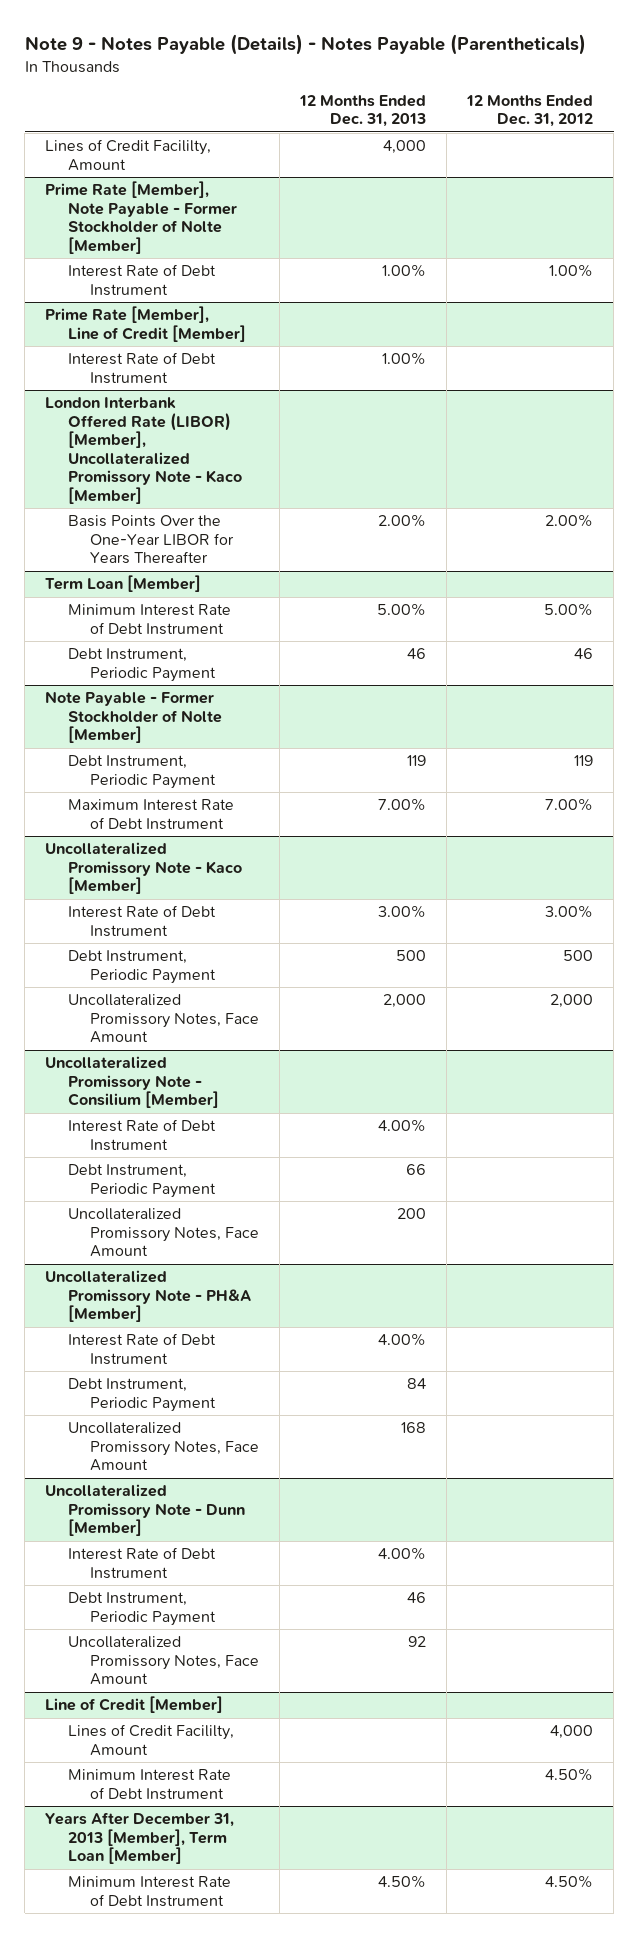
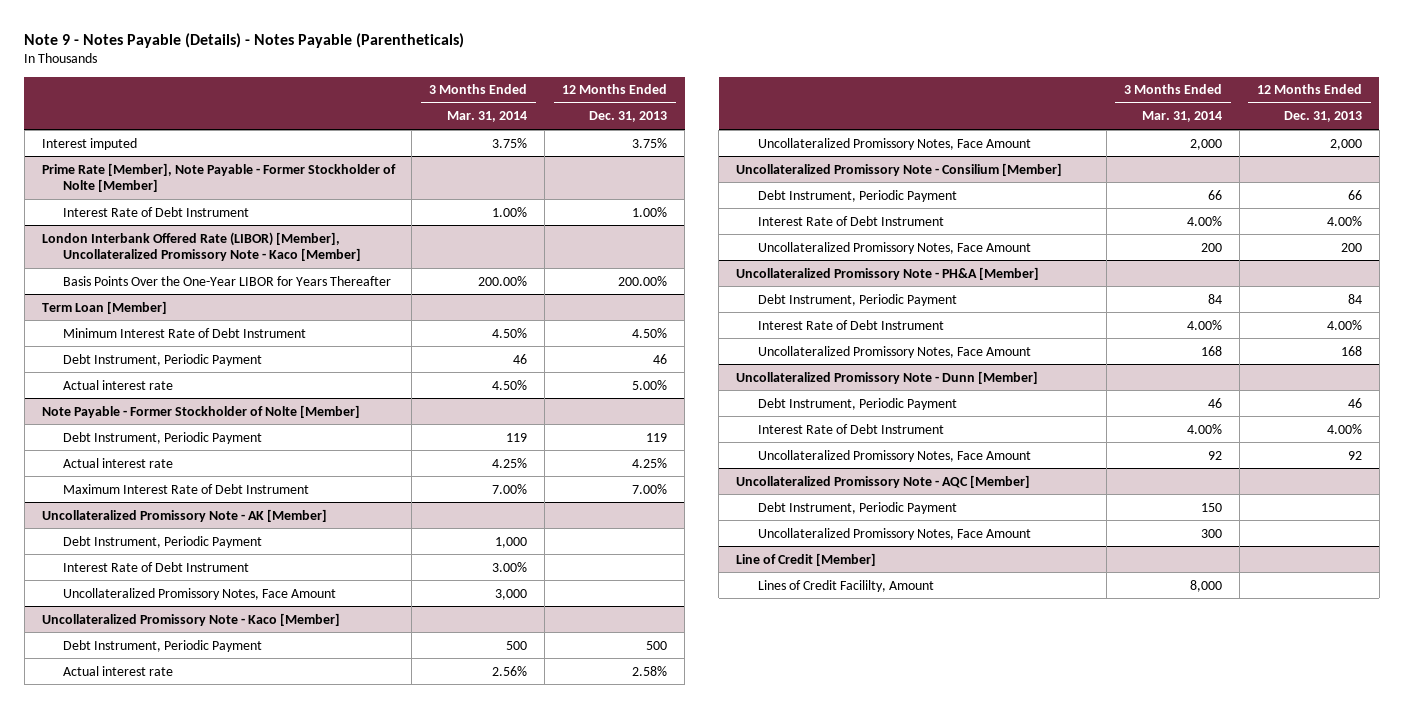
- | 12 Months Ended Dec. 31, 2013 | 12 Months Ended Dec. 31, 2012
+ | 3 Months Ended Mar. 31, 2014 | 12 Months Ended Dec. 31, 2013
- Lines of Credit Facililty, Amount | 4,000 |
+ Interest imputed | 3.75% | 3.75%
- Prime Rate [Member], Line of Credit [Member]
- Interest Rate of Debt Instrument | 1.00% |
@ London Interbank Offered Rate (LIBOR) [Member], Uncollateralized Promissory Note - Kaco [Member]
- Basis Points Over the One-Year LIBOR for Years Thereafter | 2.00% | 2.00%
+ Basis Points Over the One-Year LIBOR for Years Thereafter | 200.00% | 200.00%
@ Term Loan [Member]
- Minimum Interest Rate of Debt Instrument | 5.00% | 5.00%
+ Minimum Interest Rate of Debt Instrument | 4.50% | 4.50%
+ Actual interest rate | 4.50% | 5.00%
@ Note Payable - Former Stockholder of Nolte [Member]
+ Actual interest rate | 4.25% | 4.25%
+ Uncollateralized Promissory Note - AK [Member]
+ Debt Instrument, Periodic Payment | 1,000 |
+ Interest Rate of Debt Instrument | 3.00% |
+ Uncollateralized Promissory Notes, Face Amount | 3,000 |
@ Uncollateralized Promissory Note - Kaco [Member]
- Interest Rate of Debt Instrument | 3.00% | 3.00%
+ Actual interest rate | 2.56% | 2.58%
@ Uncollateralized Promissory Note - Consilium [Member]
moved down: Interest Rate of Debt Instrument | 4.00% | 4.00%
@ Uncollateralized Promissory Note - PH&A [Member]
moved down: Interest Rate of Debt Instrument | 4.00% | 4.00%
@ Uncollateralized Promissory Note - Dunn [Member]
moved down: Interest Rate of Debt Instrument | 4.00% | 4.00%
+ Uncollateralized Promissory Note - AQC [Member]
+ Debt Instrument, Periodic Payment | 150 |
+ Uncollateralized Promissory Notes, Face Amount | 300 |
@ Line of Credit [Member]
- Minimum Interest Rate of Debt Instrument | | 4.50%
- Years After December 31, 2013 [Member], Term Loan [Member]
- Minimum Interest Rate of Debt Instrument | 4.50% | 4.50%

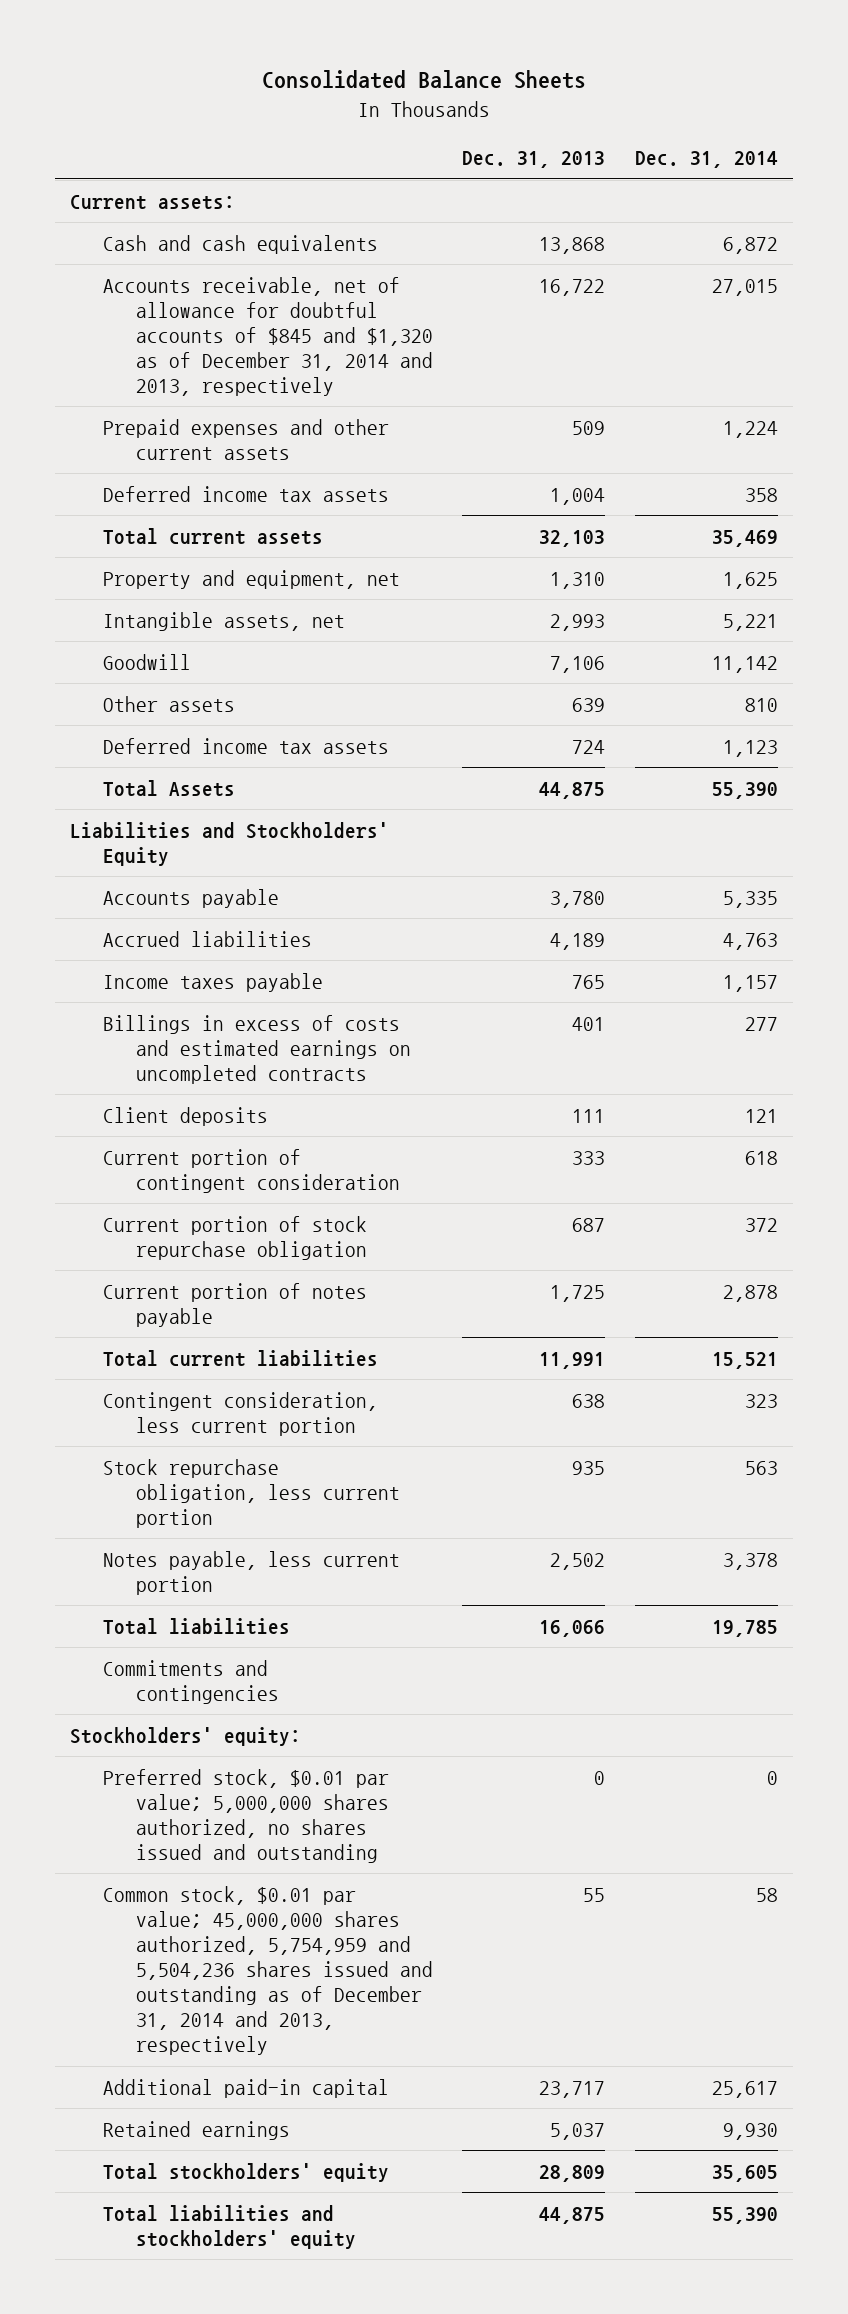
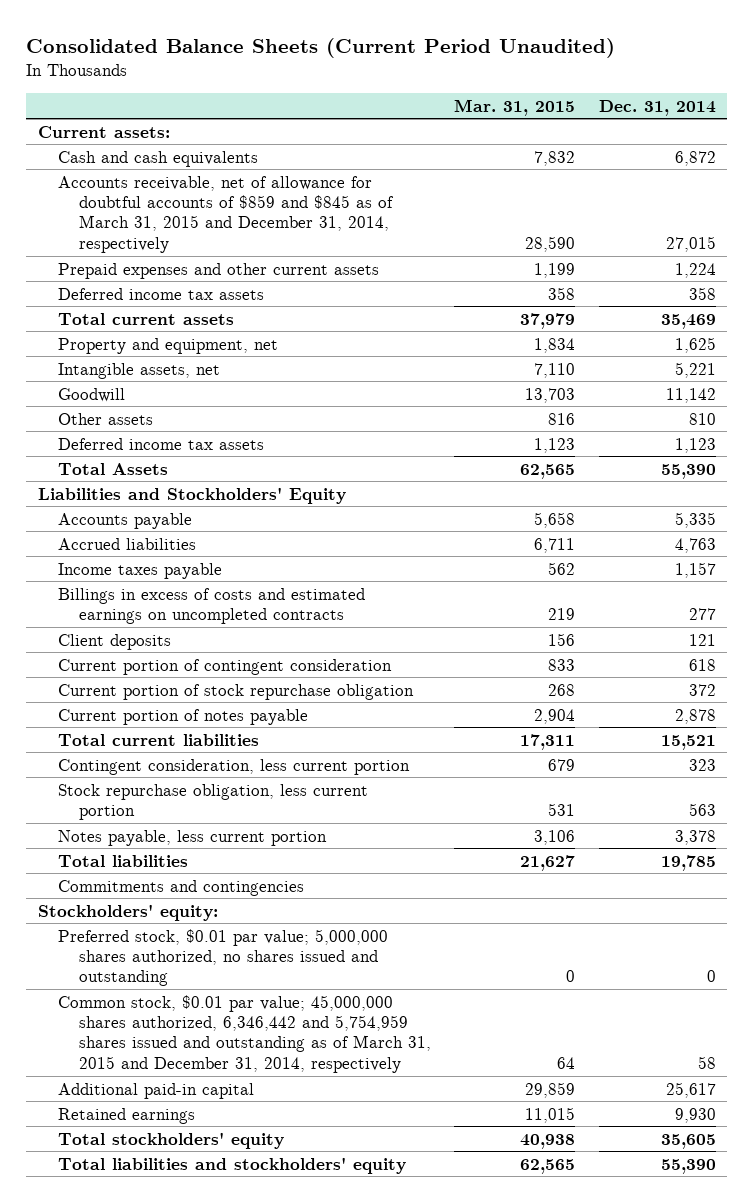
- Consolidated Balance Sheets
+ Consolidated Balance Sheets (Current Period Unaudited)
- | Dec. 31, 2013 | Dec. 31, 2014
+ | Mar. 31, 2015 | Dec. 31, 2014
- Accounts receivable, net of allowance for doubtful accounts of $845 and $1,320 as of December 31, 2014 and 2013, respectively | 16,722 | 27,015
+ Accounts receivable, net of allowance for doubtful accounts of $859 and $845 as of March 31, 2015 and December 31, 2014, respectively | 28,590 | 27,015
- Common stock, $0.01 par value; 45,000,000 shares authorized, 5,754,959 and 5,504,236 shares issued and outstanding as of December 31, 2014 and 2013, respectively | 55 | 58
+ Common stock, $0.01 par value; 45,000,000 shares authorized, 6,346,442 and 5,754,959 shares issued and outstanding as of March 31, 2015 and December 31, 2014, respectively | 64 | 58

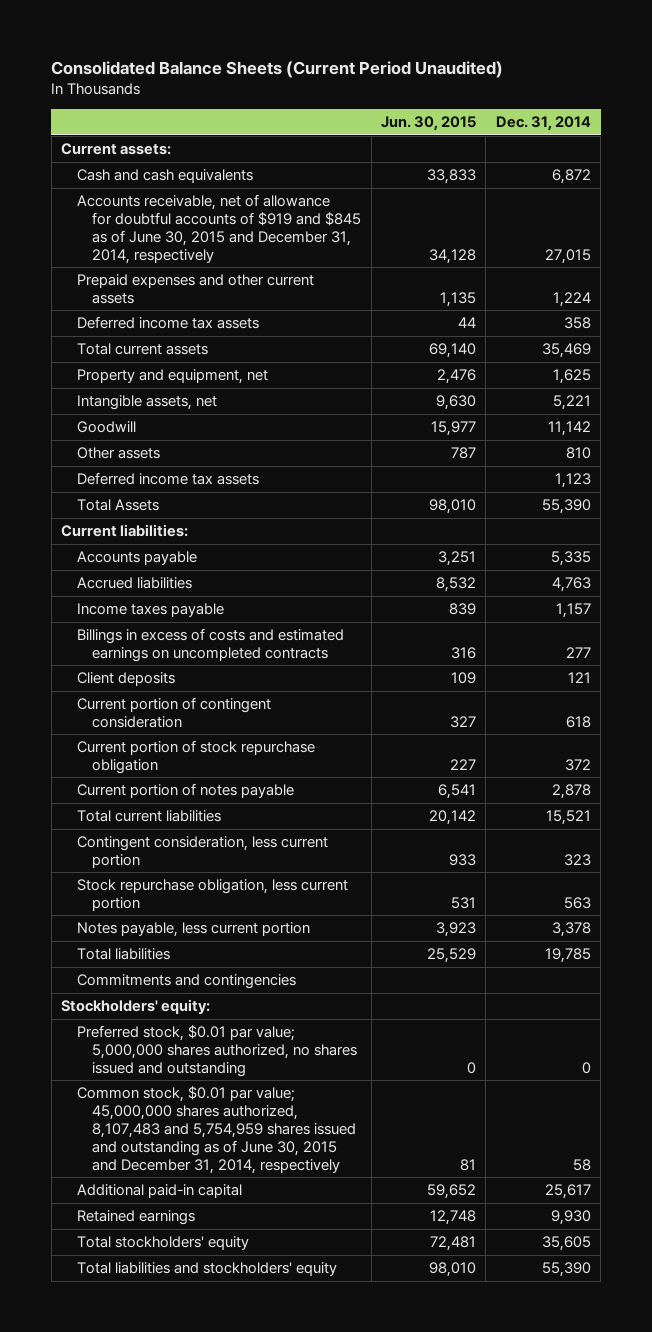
- | Mar. 31, 2015 | Dec. 31, 2014
+ | Jun. 30, 2015 | Dec. 31, 2014
- Accounts receivable, net of allowance for doubtful accounts of $859 and $845 as of March 31, 2015 and December 31, 2014, respectively | 28,590 | 27,015
+ Accounts receivable, net of allowance for doubtful accounts of $919 and $845 as of June 30, 2015 and December 31, 2014, respectively | 34,128 | 27,015
- Liabilities and Stockholders' Equity
+ Current liabilities:
- Common stock, $0.01 par value; 45,000,000 shares authorized, 6,346,442 and 5,754,959 shares issued and outstanding as of March 31, 2015 and December 31, 2014, respectively | 64 | 58
+ Common stock, $0.01 par value; 45,000,000 shares authorized, 8,107,483 and 5,754,959 shares issued and outstanding as of June 30, 2015 and December 31, 2014, respectively | 81 | 58

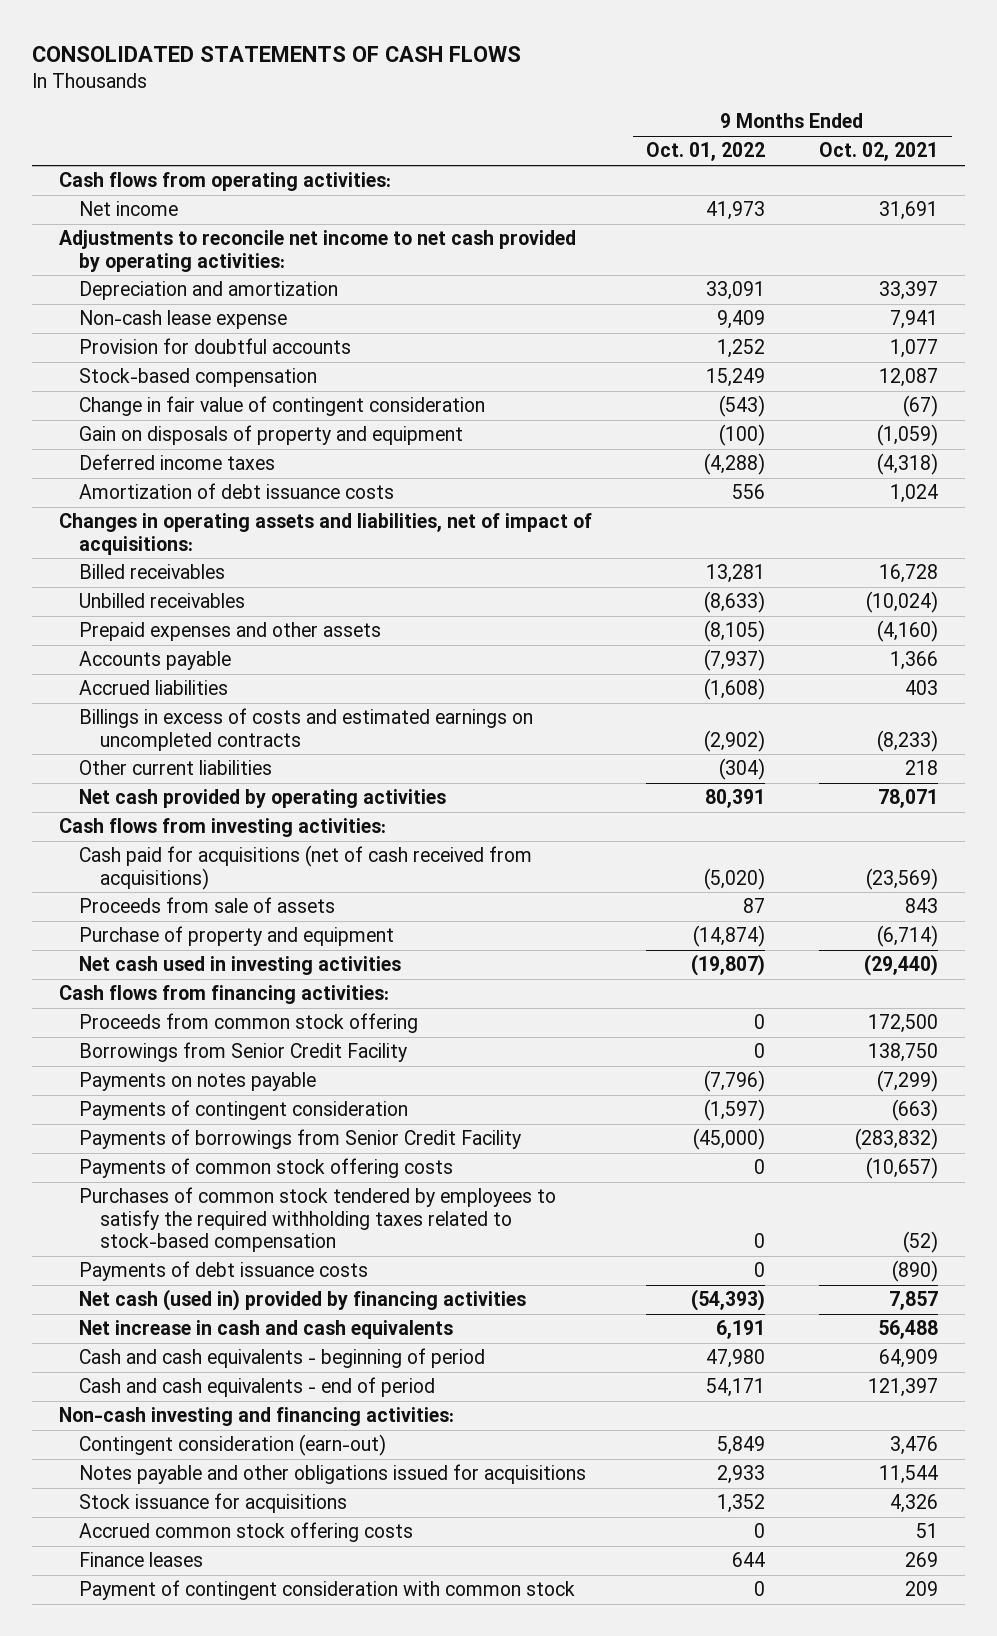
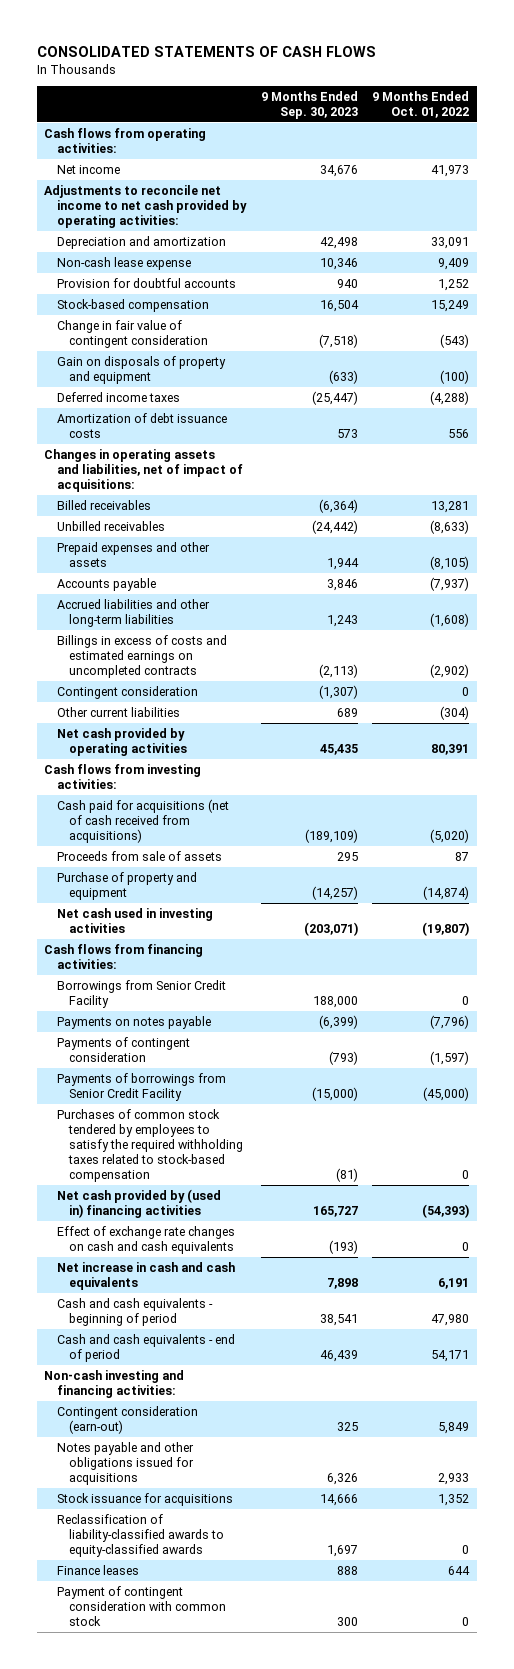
- | 9 Months Ended Oct. 01, 2022 | 9 Months Ended Oct. 02, 2021
+ | 9 Months Ended Sep. 30, 2023 | 9 Months Ended Oct. 01, 2022
- Accrued liabilities | (1,608) | 403
+ Accrued liabilities and other long-term liabilities | 1,243 | (1,608)
+ Contingent consideration | (1,307) | 0
- Proceeds from common stock offering | 0 | 172,500
- Payments of common stock offering costs | 0 | (10,657)
- Payments of debt issuance costs | 0 | (890)
- Net cash (used in) provided by financing activities | (54,393) | 7,857
+ Net cash provided by (used in) financing activities | 165,727 | (54,393)
+ Effect of exchange rate changes on cash and cash equivalents | (193) | 0
- Accrued common stock offering costs | 0 | 51
+ Reclassification of liability-classified awards to equity-classified awards | 1,697 | 0

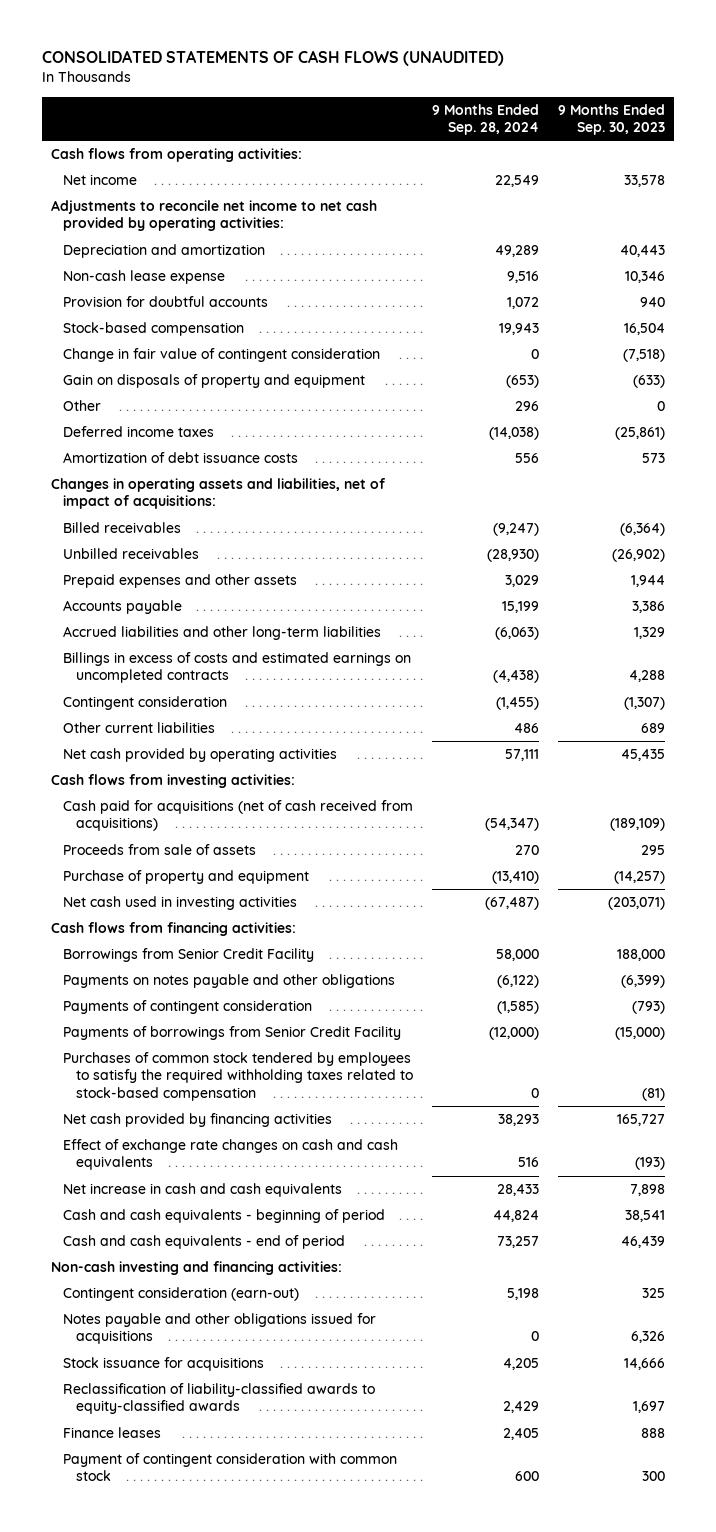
- CONSOLIDATED STATEMENTS OF CASH FLOWS
+ CONSOLIDATED STATEMENTS OF CASH FLOWS (UNAUDITED)
- | 9 Months Ended Sep. 30, 2023 | 9 Months Ended Oct. 01, 2022
+ | 9 Months Ended Sep. 28, 2024 | 9 Months Ended Sep. 30, 2023
- Net income | 34,676 | 41,973
+ Net income | 22,549 | 33,578
- Depreciation and amortization | 42,498 | 33,091
+ Depreciation and amortization | 49,289 | 40,443
- Deferred income taxes | (25,447) | (4,288)
+ Other | 296 | 0
+ Deferred income taxes | (14,038) | (25,861)
- Unbilled receivables | (24,442) | (8,633)
+ Unbilled receivables | (28,930) | (26,902)
- Accounts payable | 3,846 | (7,937)
- Accrued liabilities and other long-term liabilities | 1,243 | (1,608)
- Billings in excess of costs and estimated earnings on uncompleted contracts | (2,113) | (2,902)
+ Accounts payable | 15,199 | 3,386
+ Accrued liabilities and other long-term liabilities | (6,063) | 1,329
+ Billings in excess of costs and estimated earnings on uncompleted contracts | (4,438) | 4,288
- Payments on notes payable | (6,399) | (7,796)
+ Payments on notes payable and other obligations | (6,122) | (6,399)
- Net cash provided by (used in) financing activities | 165,727 | (54,393)
+ Net cash provided by financing activities | 38,293 | 165,727

